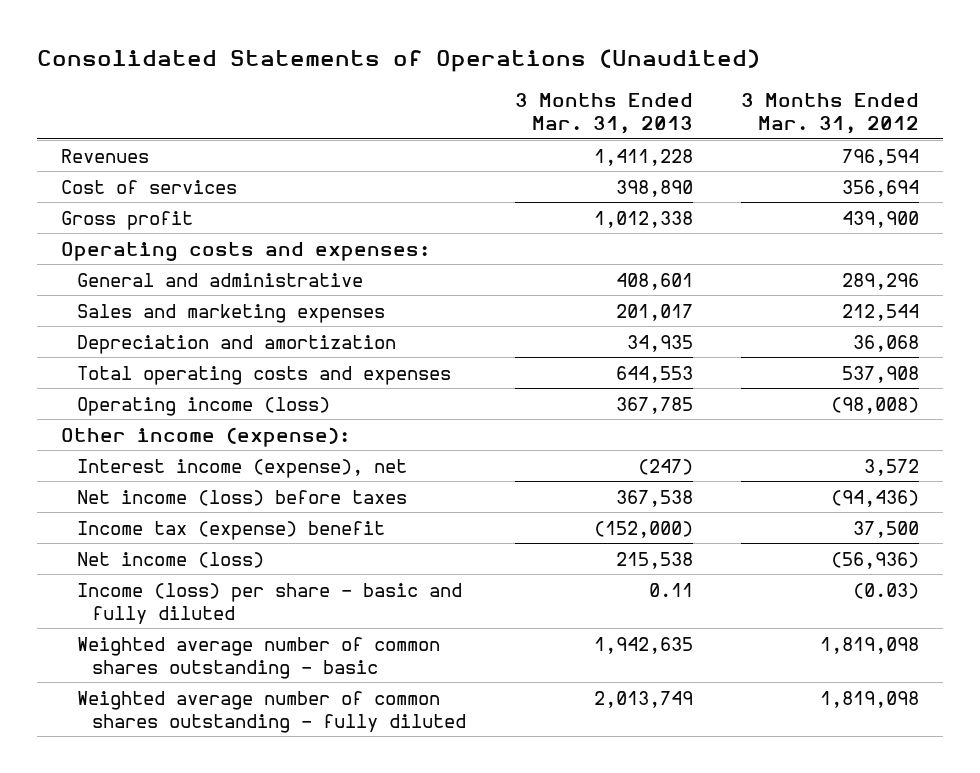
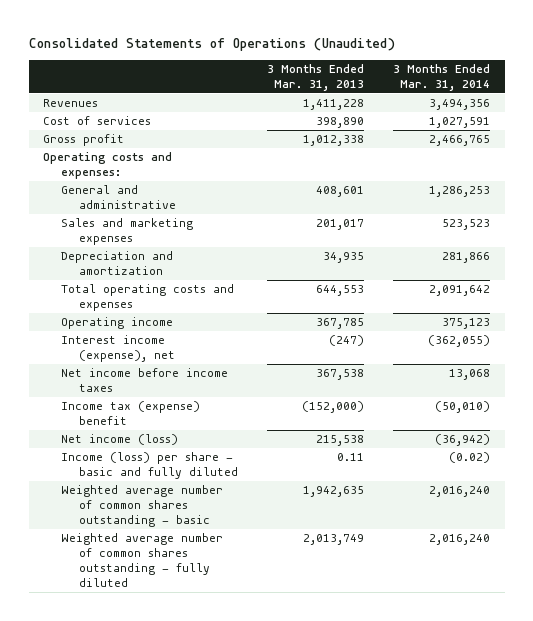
- | 3 Months Ended Mar. 31, 2013 | 3 Months Ended Mar. 31, 2012
+ | 3 Months Ended Mar. 31, 2013 | 3 Months Ended Mar. 31, 2014
- Operating income (loss) | 367,785 | (98,008)
- Other income (expense):
+ Operating income | 367,785 | 375,123
- Net income (loss) before taxes | 367,538 | (94,436)
+ Net income before income taxes | 367,538 | 13,068

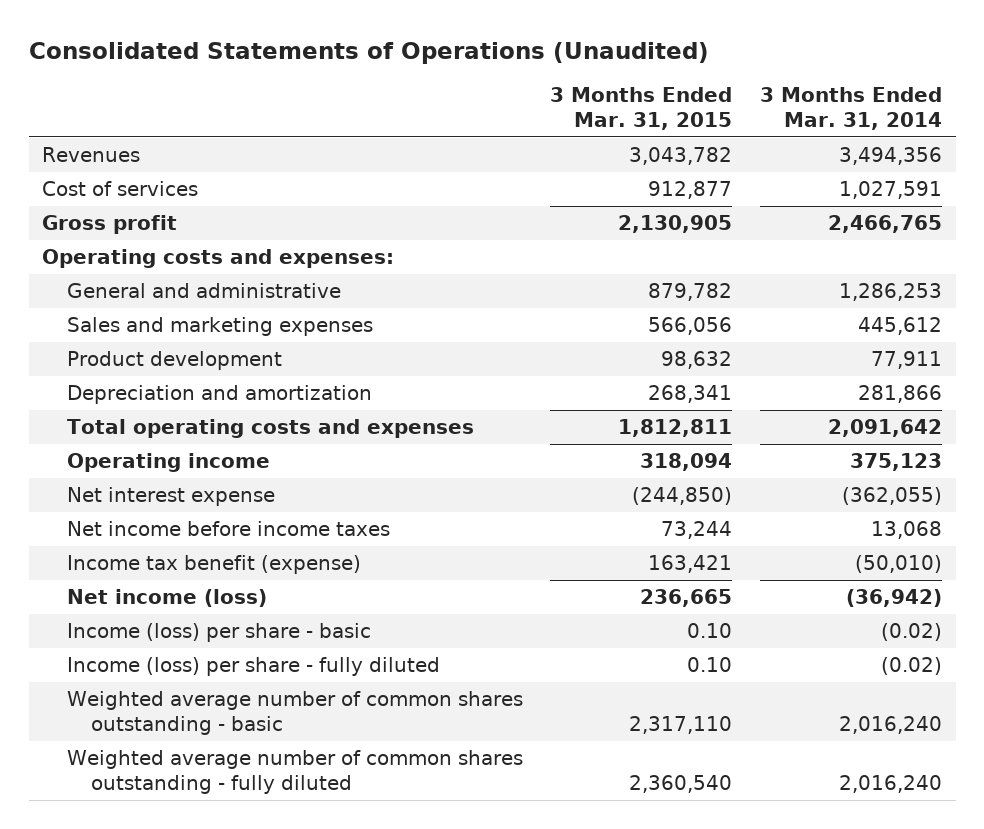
- | 3 Months Ended Mar. 31, 2013 | 3 Months Ended Mar. 31, 2014
+ | 3 Months Ended Mar. 31, 2015 | 3 Months Ended Mar. 31, 2014
- Sales and marketing expenses | 201,017 | 523,523
+ Sales and marketing expenses | 566,056 | 445,612
+ Product development | 98,632 | 77,911
- Interest income (expense), net | (247) | (362,055)
+ Net interest expense | (244,850) | (362,055)
- Income tax (expense) benefit | (152,000) | (50,010)
+ Income tax benefit (expense) | 163,421 | (50,010)
- Income (loss) per share - basic and fully diluted | 0.11 | (0.02)
+ Income (loss) per share - basic | 0.10 | (0.02)
+ Income (loss) per share - fully diluted | 0.10 | (0.02)

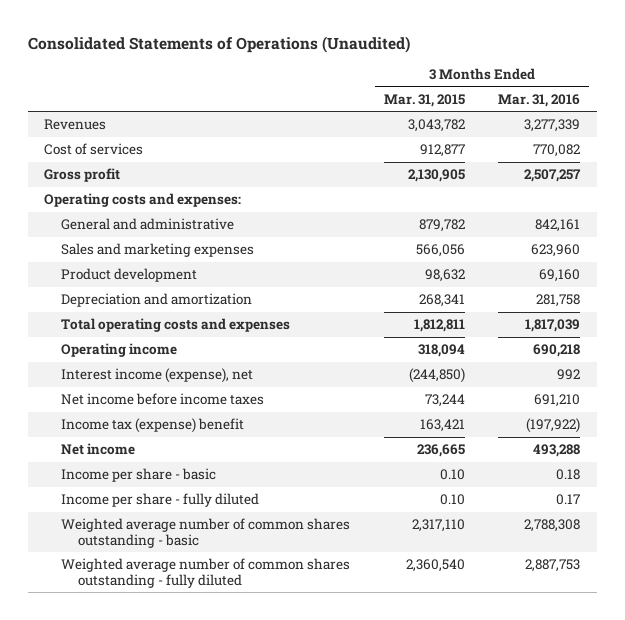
- | 3 Months Ended Mar. 31, 2015 | 3 Months Ended Mar. 31, 2014
+ | 3 Months Ended Mar. 31, 2015 | 3 Months Ended Mar. 31, 2016
- Net interest expense | (244,850) | (362,055)
+ Interest income (expense), net | (244,850) | 992
- Income tax benefit (expense) | 163,421 | (50,010)
- Net income (loss) | 236,665 | (36,942)
- Income (loss) per share - basic | 0.10 | (0.02)
- Income (loss) per share - fully diluted | 0.10 | (0.02)
+ Income tax (expense) benefit | 163,421 | (197,922)
+ Net income | 236,665 | 493,288
+ Income per share - basic | 0.10 | 0.18
+ Income per share - fully diluted | 0.10 | 0.17

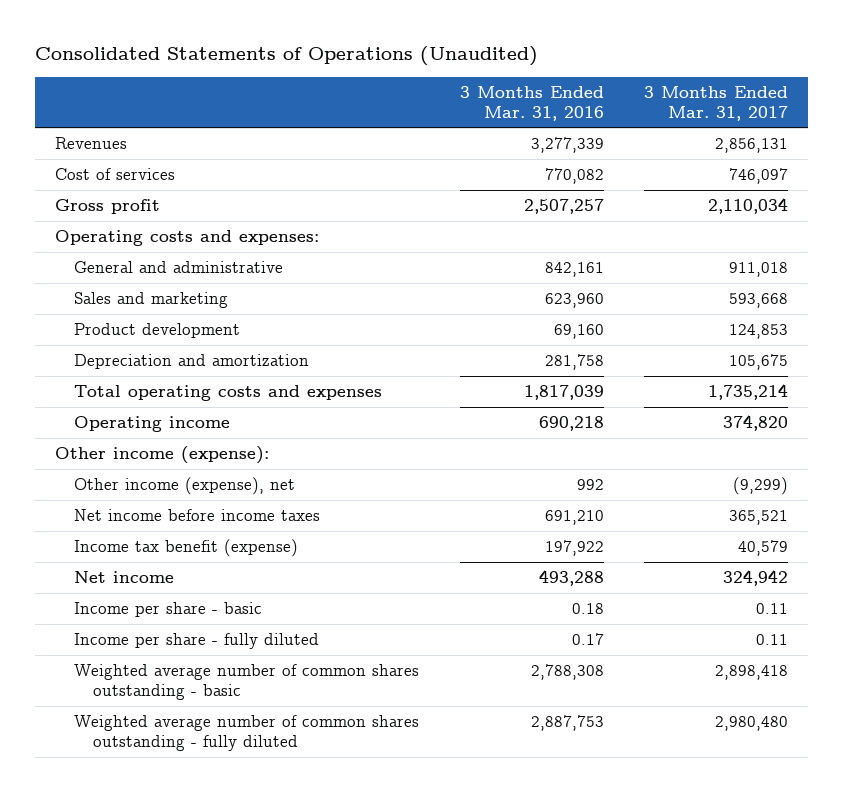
- | 3 Months Ended Mar. 31, 2015 | 3 Months Ended Mar. 31, 2016
+ | 3 Months Ended Mar. 31, 2016 | 3 Months Ended Mar. 31, 2017
- Sales and marketing expenses | 566,056 | 623,960
+ Sales and marketing | 623,960 | 593,668
- Interest income (expense), net | (244,850) | 992
+ Other income (expense):
+ Other income (expense), net | 992 | (9,299)
- Income tax (expense) benefit | 163,421 | (197,922)
+ Income tax benefit (expense) | 197,922 | 40,579

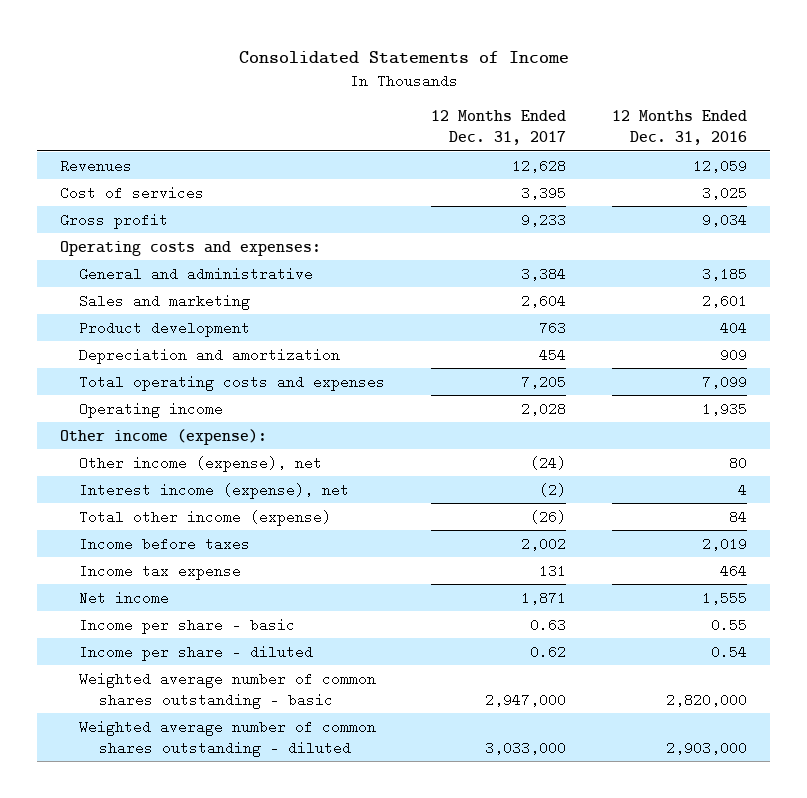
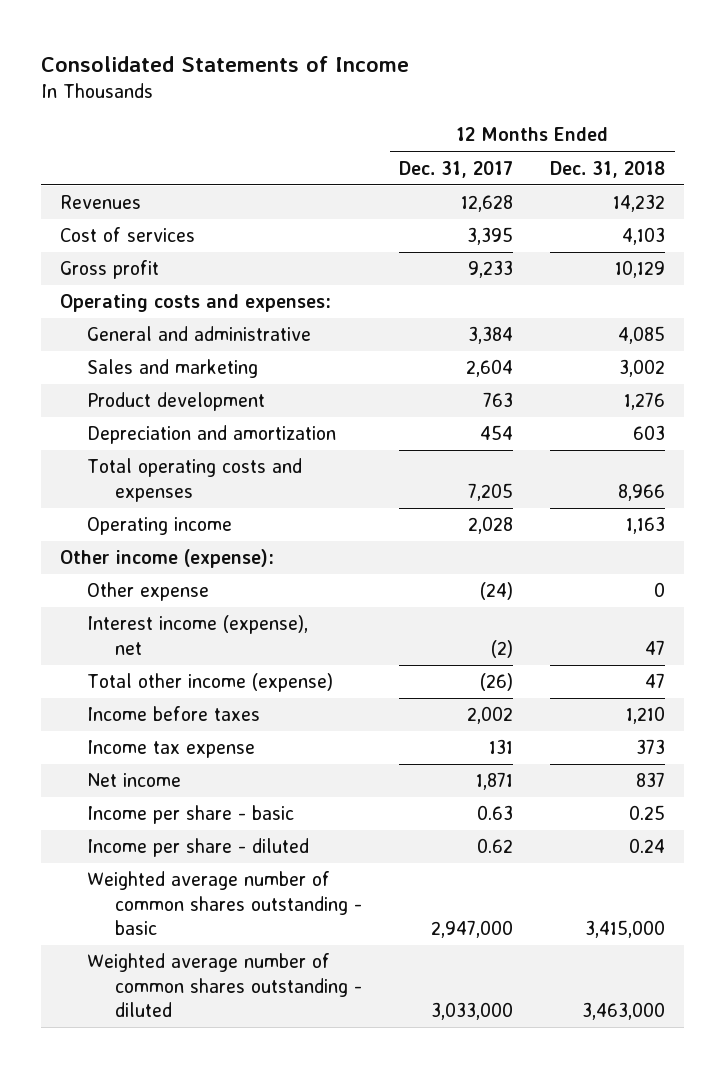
- | 12 Months Ended Dec. 31, 2017 | 12 Months Ended Dec. 31, 2016
+ | 12 Months Ended Dec. 31, 2017 | 12 Months Ended Dec. 31, 2018
- Other income (expense), net | (24) | 80
+ Other expense | (24) | 0

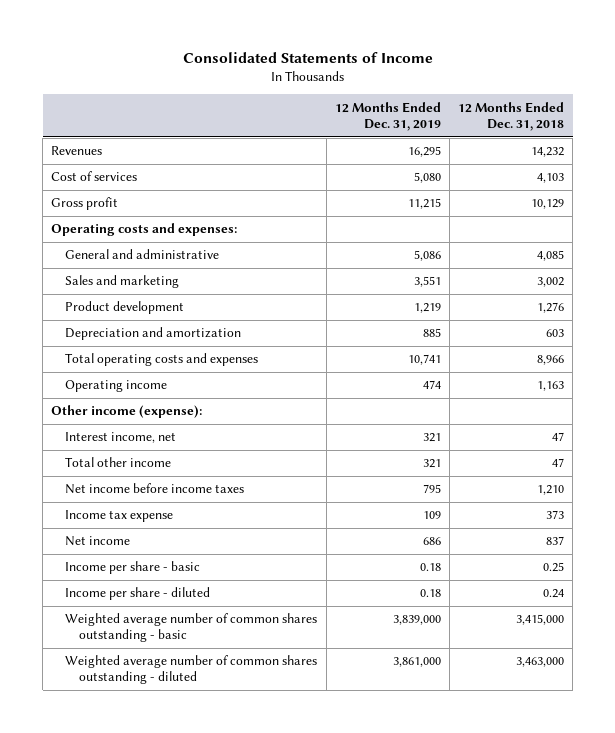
- | 12 Months Ended Dec. 31, 2017 | 12 Months Ended Dec. 31, 2018
+ | 12 Months Ended Dec. 31, 2019 | 12 Months Ended Dec. 31, 2018
- Other expense | (24) | 0
- Interest income (expense), net | (2) | 47
- Total other income (expense) | (26) | 47
- Income before taxes | 2,002 | 1,210
+ Interest income, net | 321 | 47
+ Total other income | 321 | 47
+ Net income before income taxes | 795 | 1,210

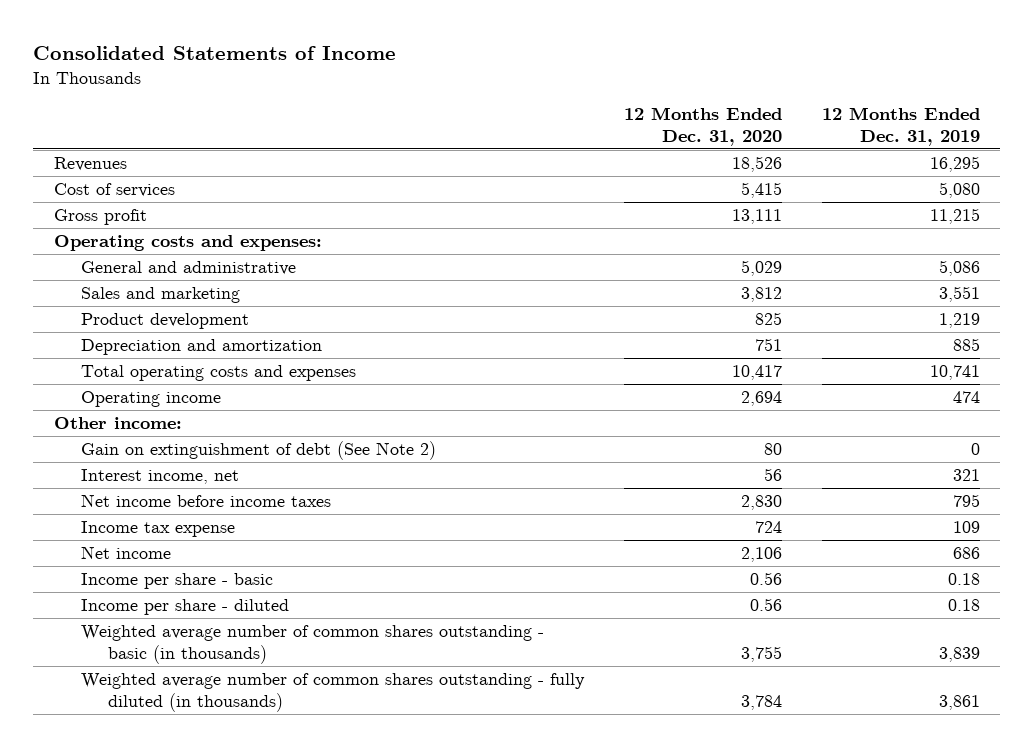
- | 12 Months Ended Dec. 31, 2019 | 12 Months Ended Dec. 31, 2018
+ | 12 Months Ended Dec. 31, 2020 | 12 Months Ended Dec. 31, 2019
- Other income (expense):
+ Other income:
+ Gain on extinguishment of debt (See Note 2) | 80 | 0
- Total other income | 321 | 47
- Weighted average number of common shares outstanding - basic | 3,839,000 | 3,415,000
- Weighted average number of common shares outstanding - diluted | 3,861,000 | 3,463,000
+ Weighted average number of common shares outstanding - basic (in thousands) | 3,755 | 3,839
+ Weighted average number of common shares outstanding - fully diluted (in thousands) | 3,784 | 3,861

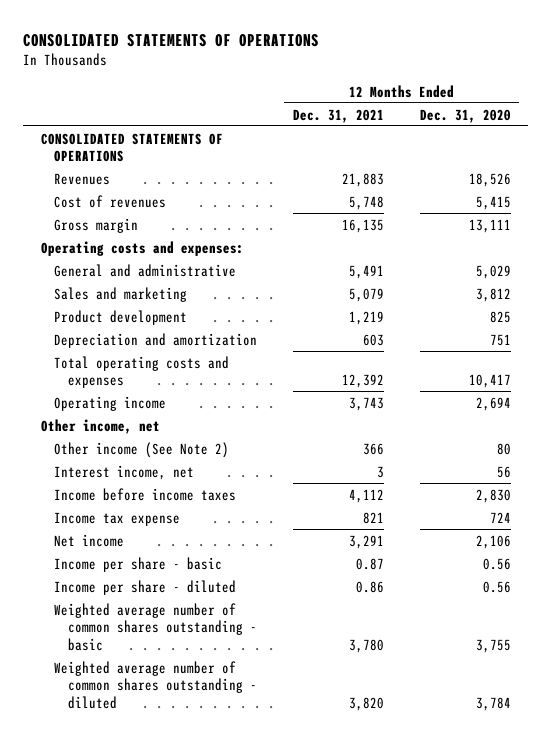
- Consolidated Statements of Income
+ CONSOLIDATED STATEMENTS OF OPERATIONS
- | 12 Months Ended Dec. 31, 2020 | 12 Months Ended Dec. 31, 2019
+ | 12 Months Ended Dec. 31, 2021 | 12 Months Ended Dec. 31, 2020
+ CONSOLIDATED STATEMENTS OF OPERATIONS
- Cost of services | 5,415 | 5,080
- Gross profit | 13,111 | 11,215
+ Cost of revenues | 5,748 | 5,415
+ Gross margin | 16,135 | 13,111
- Other income:
- Gain on extinguishment of debt (See Note 2) | 80 | 0
+ Other income, net
+ Other income (See Note 2) | 366 | 80
- Net income before income taxes | 2,830 | 795
+ Income before income taxes | 4,112 | 2,830
- Weighted average number of common shares outstanding - basic (in thousands) | 3,755 | 3,839
- Weighted average number of common shares outstanding - fully diluted (in thousands) | 3,784 | 3,861
+ Weighted average number of common shares outstanding - basic | 3,780 | 3,755
+ Weighted average number of common shares outstanding - diluted | 3,820 | 3,784

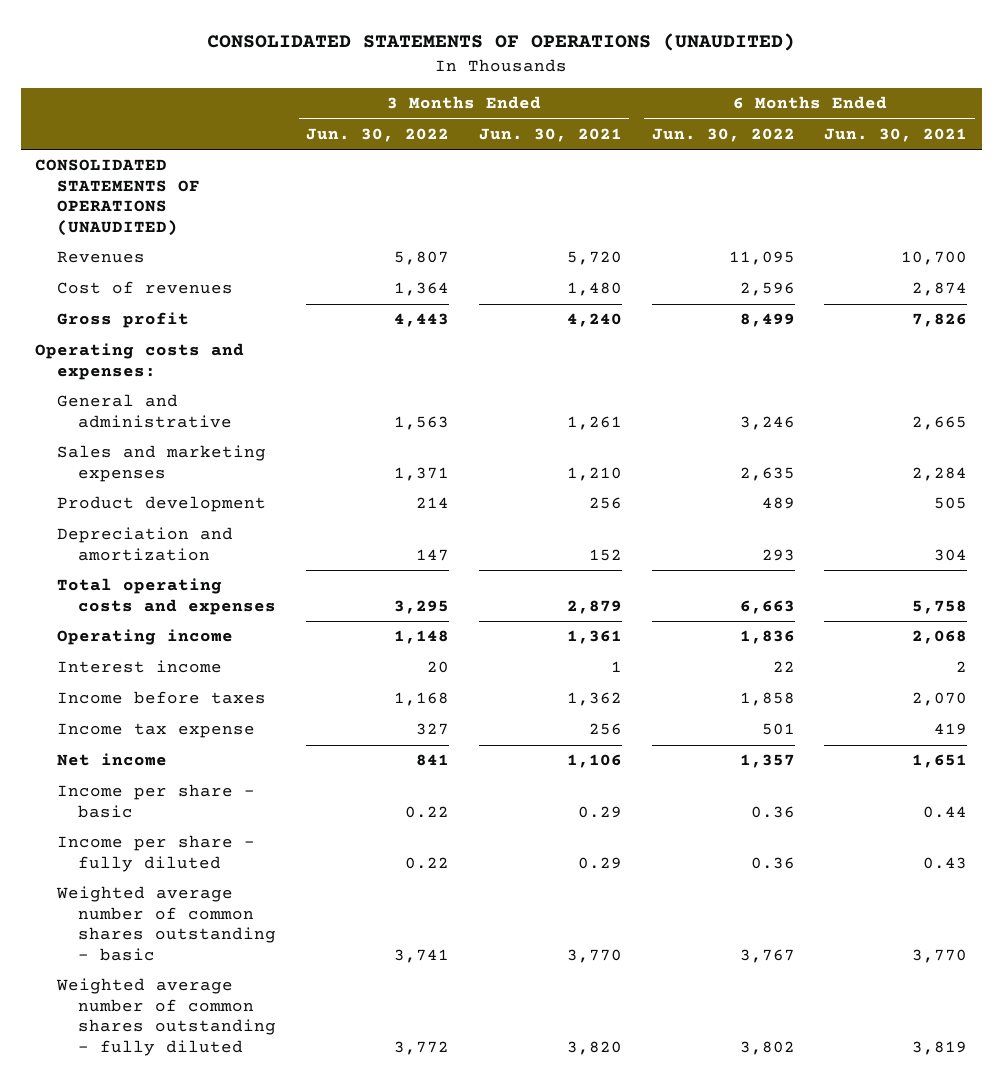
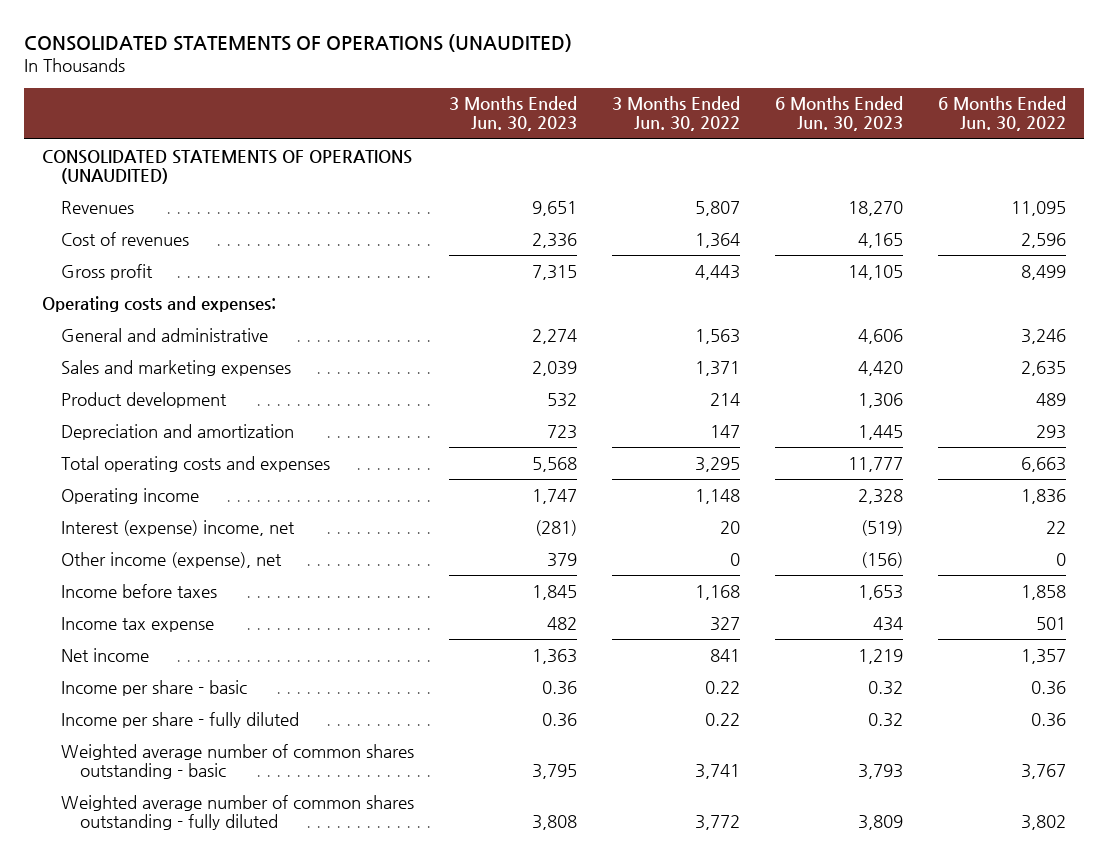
- | 3 Months Ended Jun. 30, 2022 | 3 Months Ended Jun. 30, 2021 | 6 Months Ended Jun. 30, 2022 | 6 Months Ended Jun. 30, 2021
+ | 3 Months Ended Jun. 30, 2023 | 3 Months Ended Jun. 30, 2022 | 6 Months Ended Jun. 30, 2023 | 6 Months Ended Jun. 30, 2022
- Interest income | 20 | 1 | 22 | 2
+ Interest (expense) income, net | (281) | 20 | (519) | 22
+ Other income (expense), net | 379 | 0 | (156) | 0

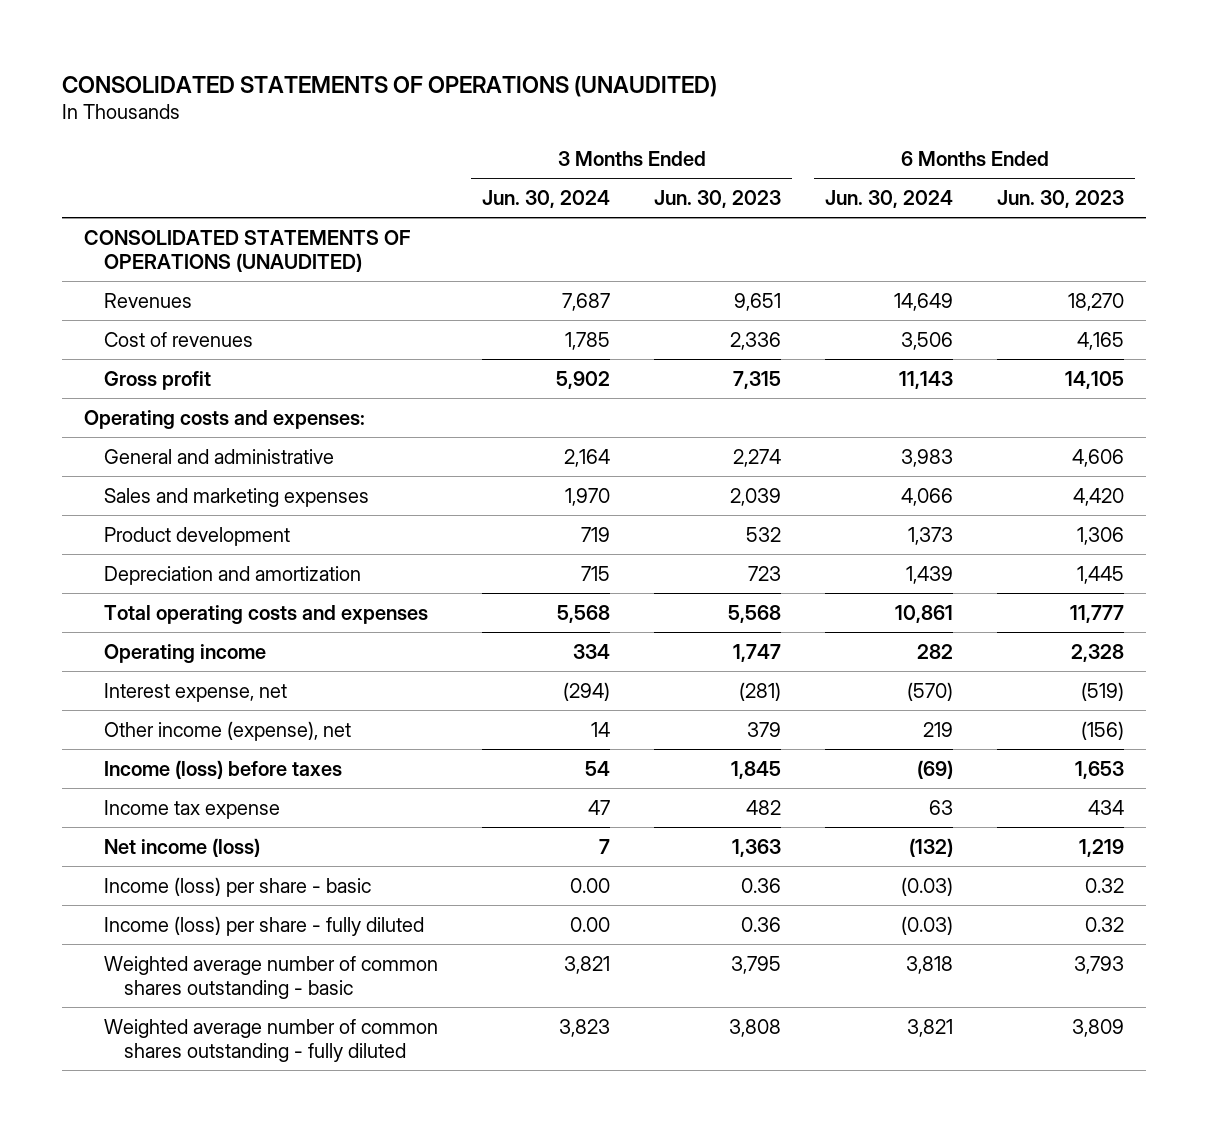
- | 3 Months Ended Jun. 30, 2023 | 3 Months Ended Jun. 30, 2022 | 6 Months Ended Jun. 30, 2023 | 6 Months Ended Jun. 30, 2022
+ | 3 Months Ended Jun. 30, 2024 | 3 Months Ended Jun. 30, 2023 | 6 Months Ended Jun. 30, 2024 | 6 Months Ended Jun. 30, 2023
- Interest (expense) income, net | (281) | 20 | (519) | 22
+ Interest expense, net | (294) | (281) | (570) | (519)
- Income before taxes | 1,845 | 1,168 | 1,653 | 1,858
+ Income (loss) before taxes | 54 | 1,845 | (69) | 1,653
- Net income | 1,363 | 841 | 1,219 | 1,357
- Income per share - basic | 0.36 | 0.22 | 0.32 | 0.36
- Income per share - fully diluted | 0.36 | 0.22 | 0.32 | 0.36
+ Net income (loss) | 7 | 1,363 | (132) | 1,219
+ Income (loss) per share - basic | 0.00 | 0.36 | (0.03) | 0.32
+ Income (loss) per share - fully diluted | 0.00 | 0.36 | (0.03) | 0.32

